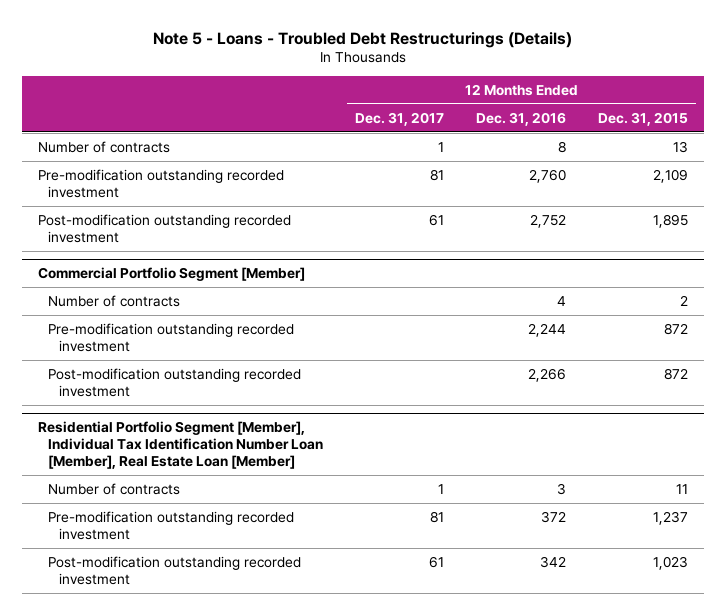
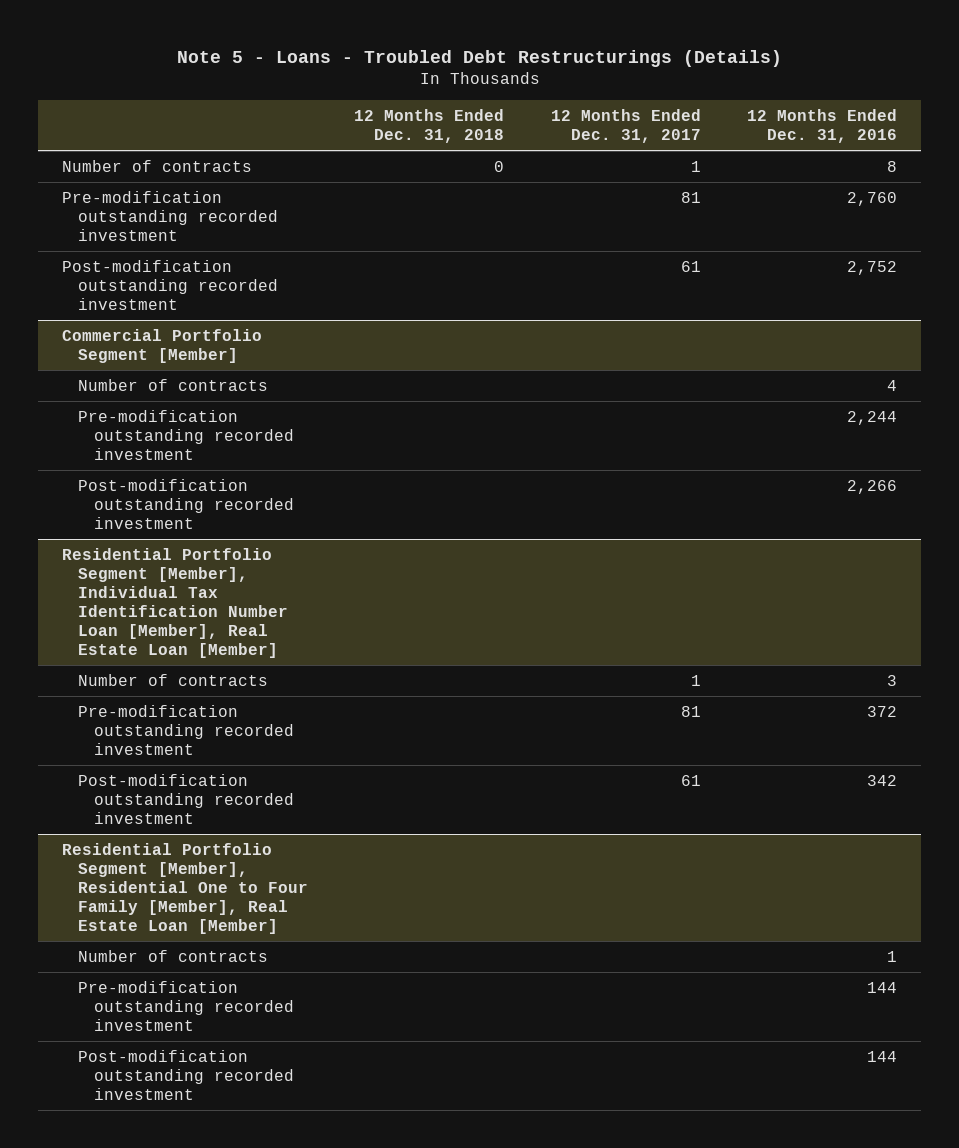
- | 12 Months Ended Dec. 31, 2017 | 12 Months Ended Dec. 31, 2016 | 12 Months Ended Dec. 31, 2015
+ | 12 Months Ended Dec. 31, 2018 | 12 Months Ended Dec. 31, 2017 | 12 Months Ended Dec. 31, 2016
+ Residential Portfolio Segment [Member], Residential One to Four Family [Member], Real Estate Loan [Member]
+ Number of contracts | | | 1
+ Pre-modification outstanding recorded investment | | | 144
+ Post-modification outstanding recorded investment | | | 144

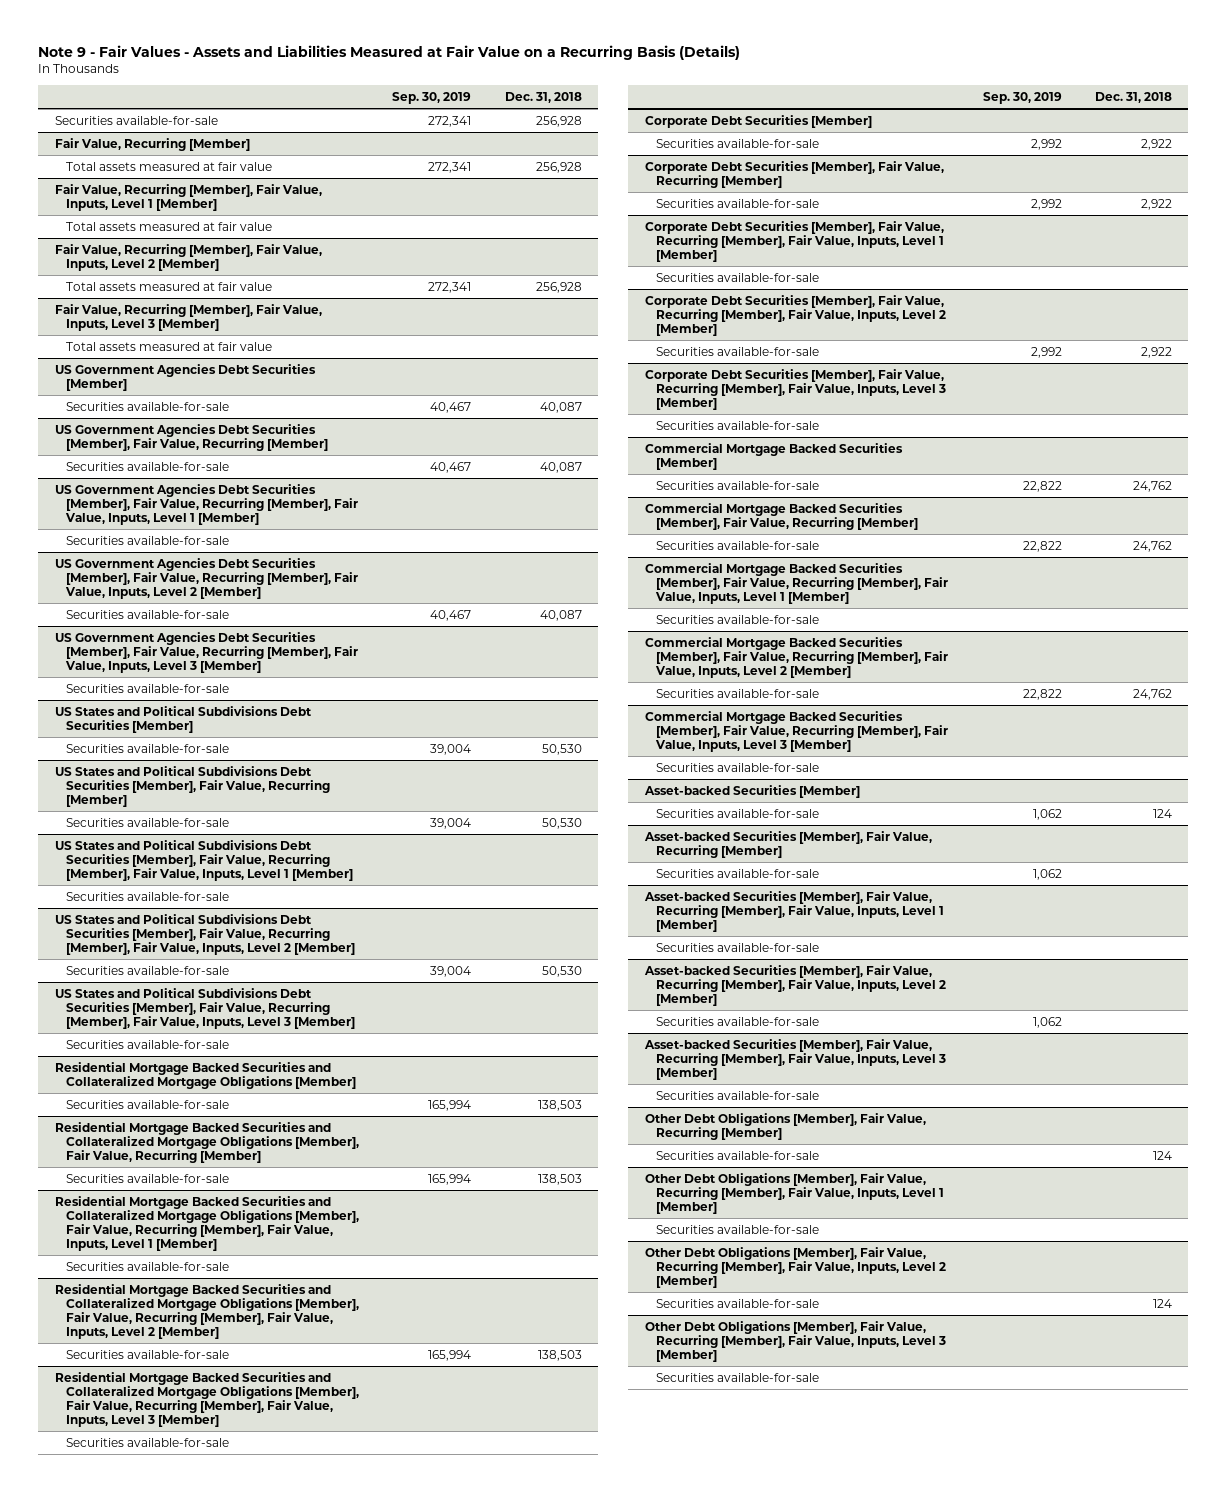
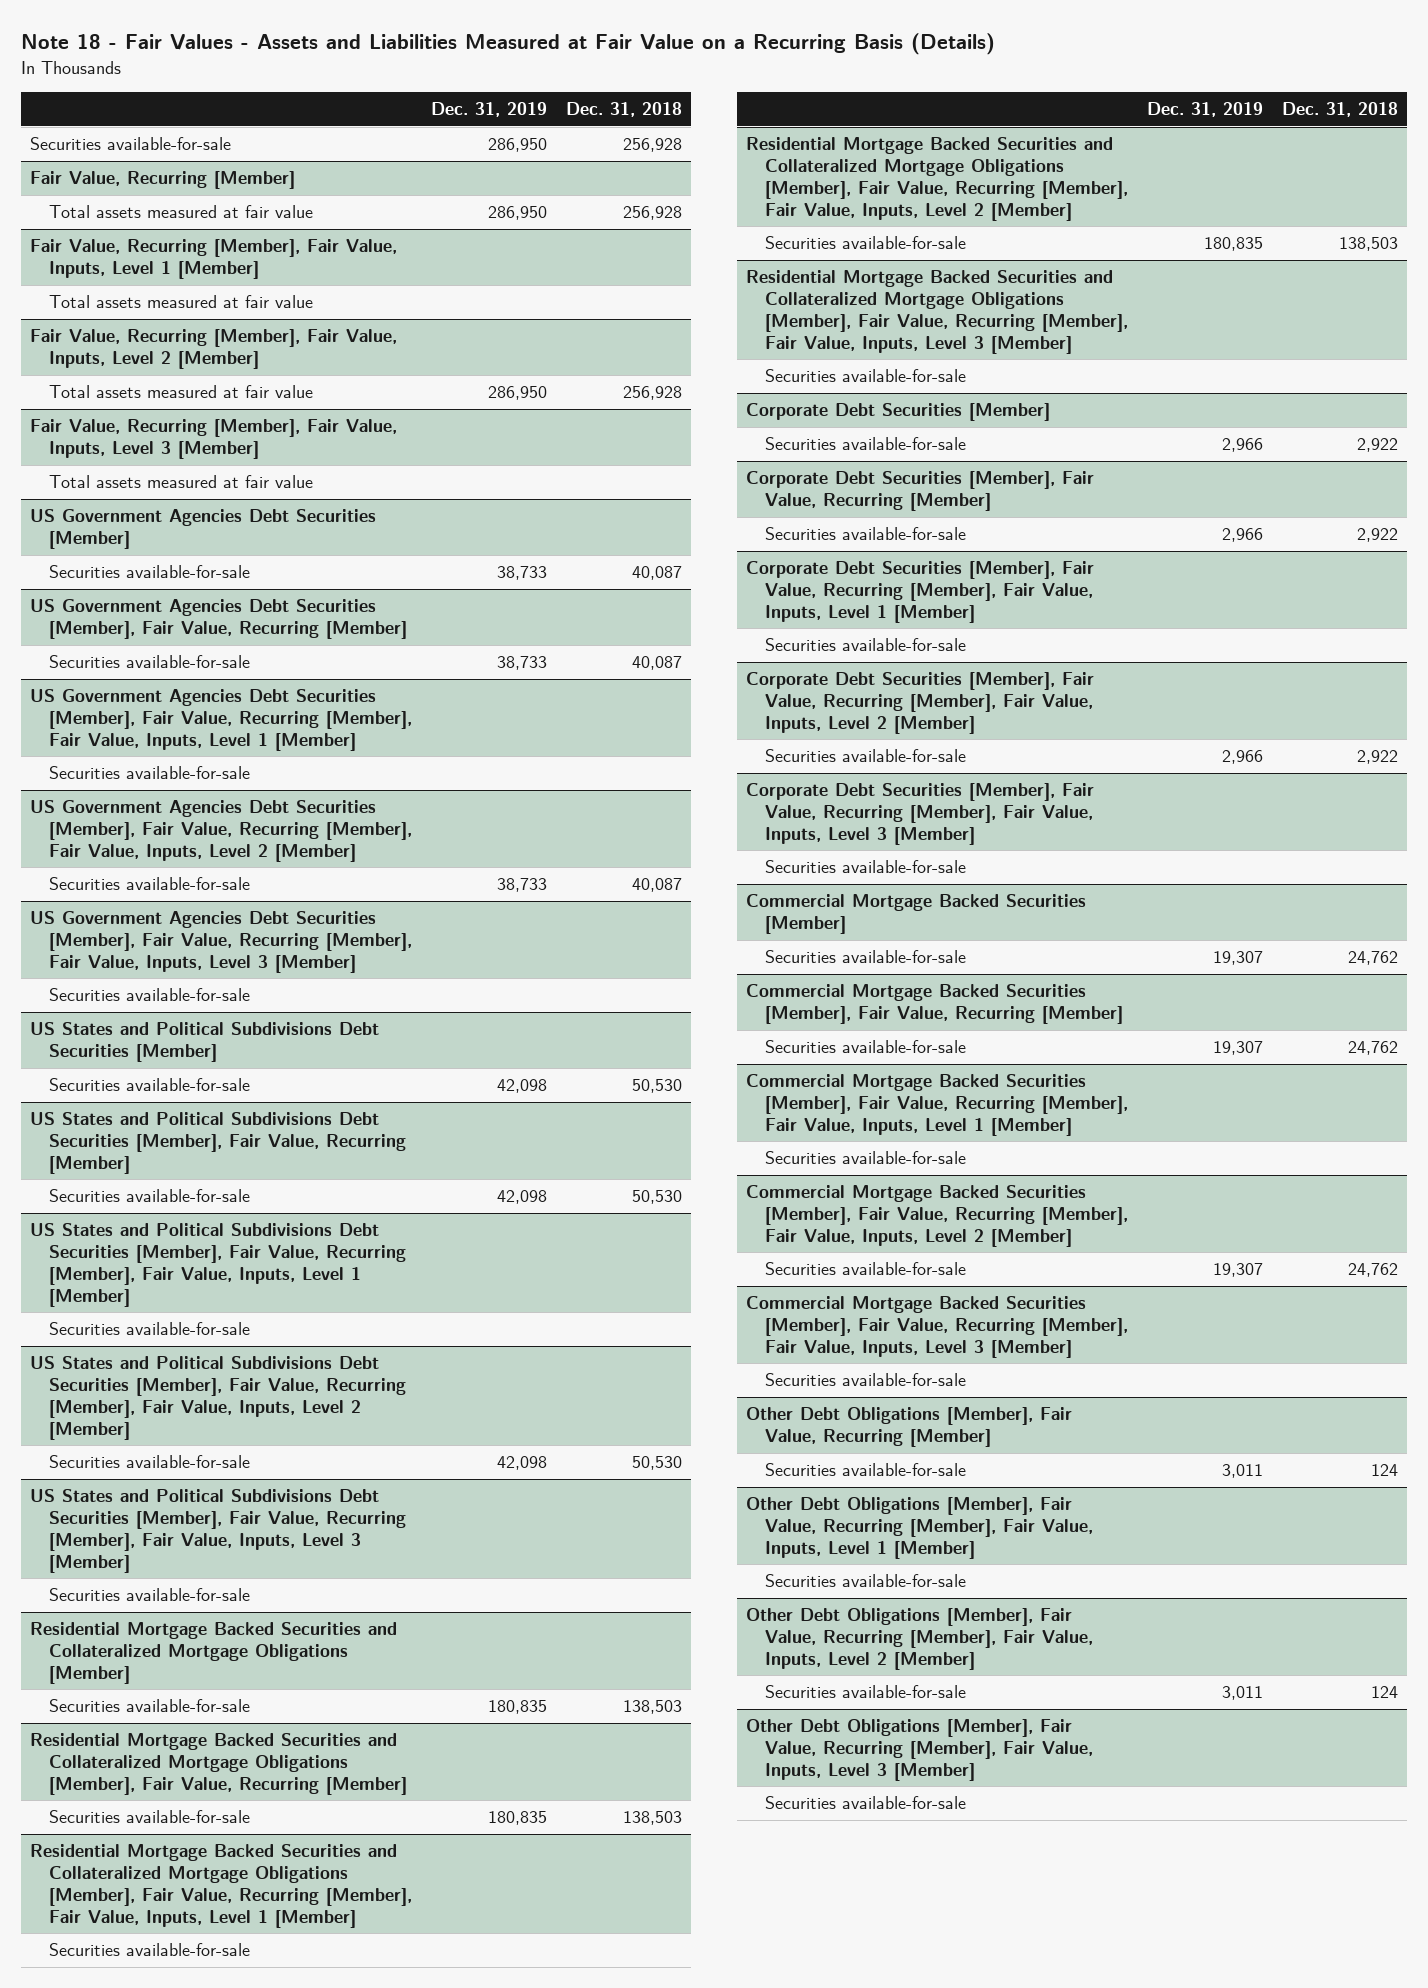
- Note 9 - Fair Values - Assets and Liabilities Measured at Fair Value on a Recurring Basis (Details)
+ Note 18 - Fair Values - Assets and Liabilities Measured at Fair Value on a Recurring Basis (Details)
- | Sep. 30, 2019 | Dec. 31, 2018
+ | Dec. 31, 2019 | Dec. 31, 2018
- Asset-backed Securities [Member]
- Securities available-for-sale | 1,062 | 124
- Asset-backed Securities [Member], Fair Value, Recurring [Member]
- Securities available-for-sale | 1,062 |
- Asset-backed Securities [Member], Fair Value, Recurring [Member], Fair Value, Inputs, Level 1 [Member]
- Securities available-for-sale
- Asset-backed Securities [Member], Fair Value, Recurring [Member], Fair Value, Inputs, Level 2 [Member]
- Securities available-for-sale | 1,062 |
- Asset-backed Securities [Member], Fair Value, Recurring [Member], Fair Value, Inputs, Level 3 [Member]
- Securities available-for-sale

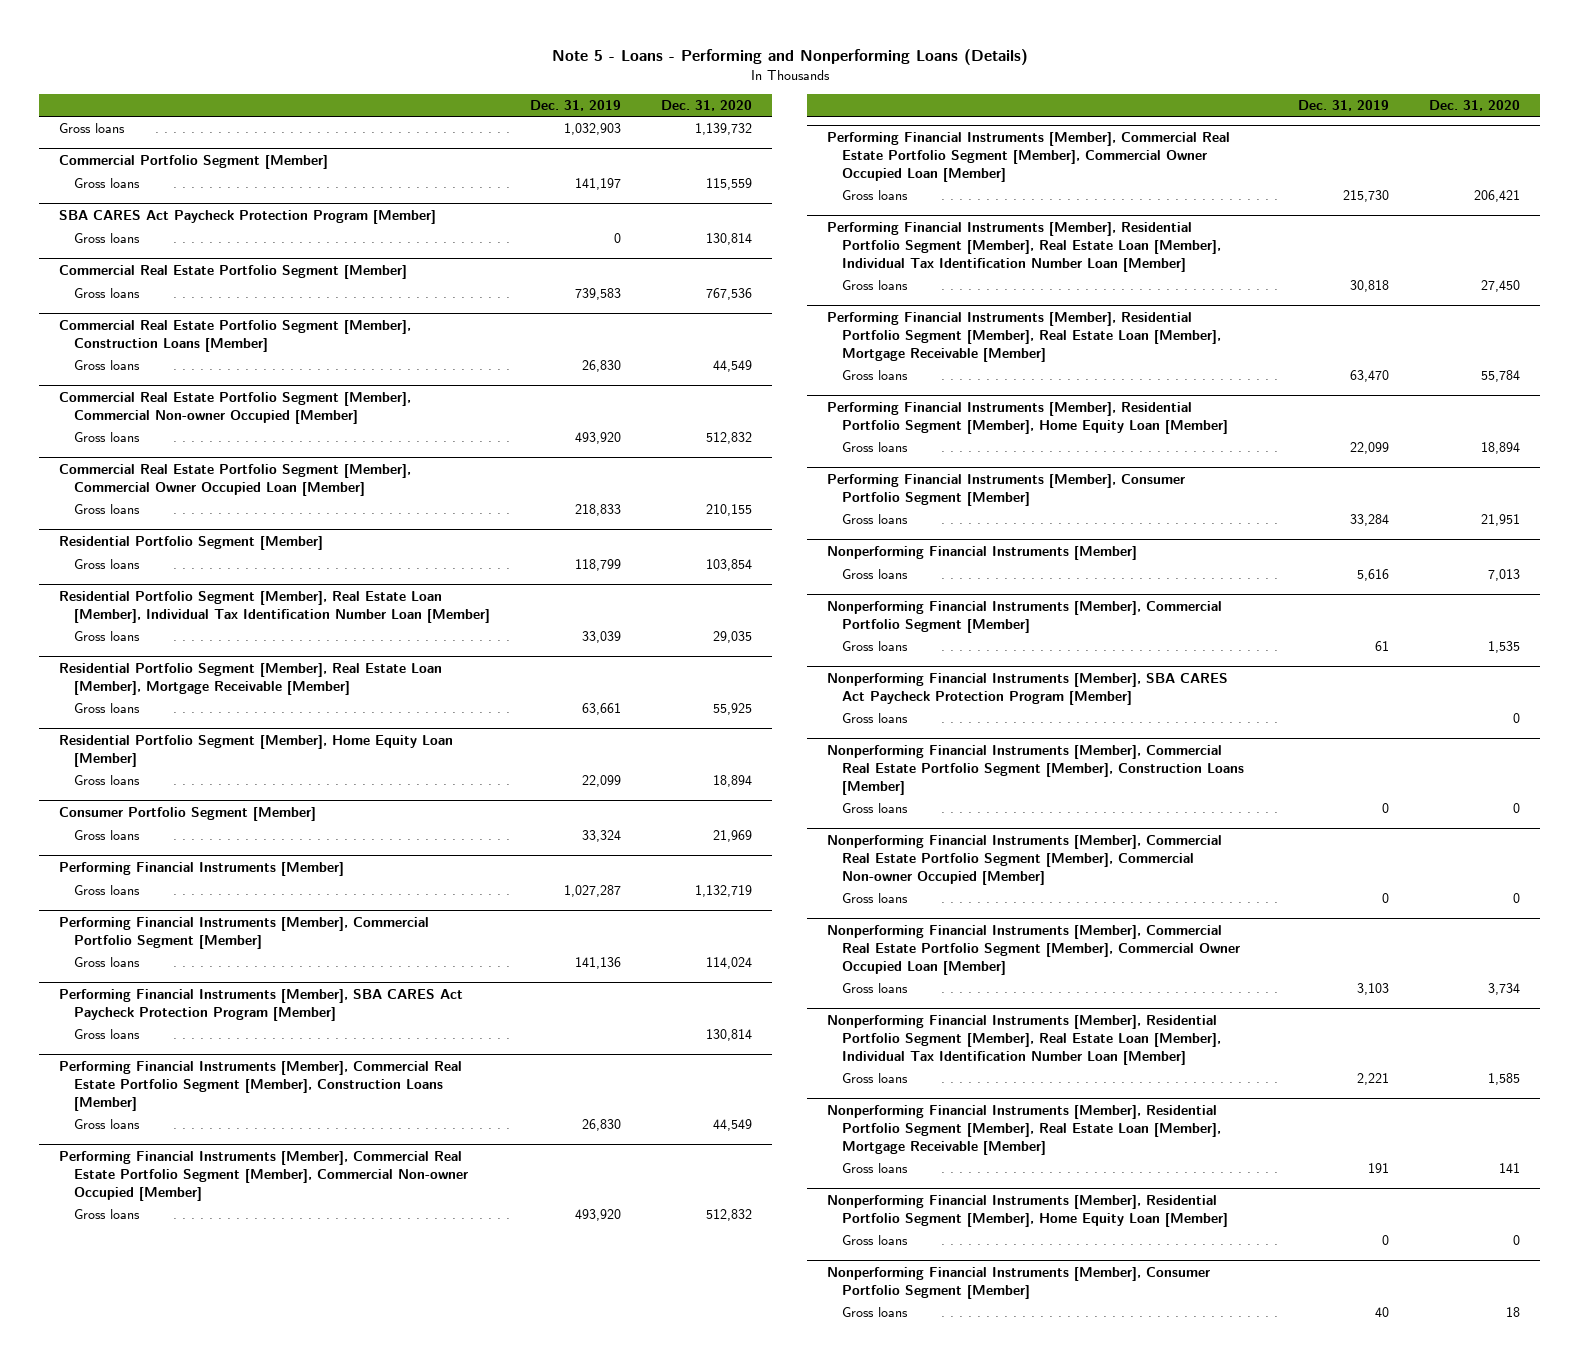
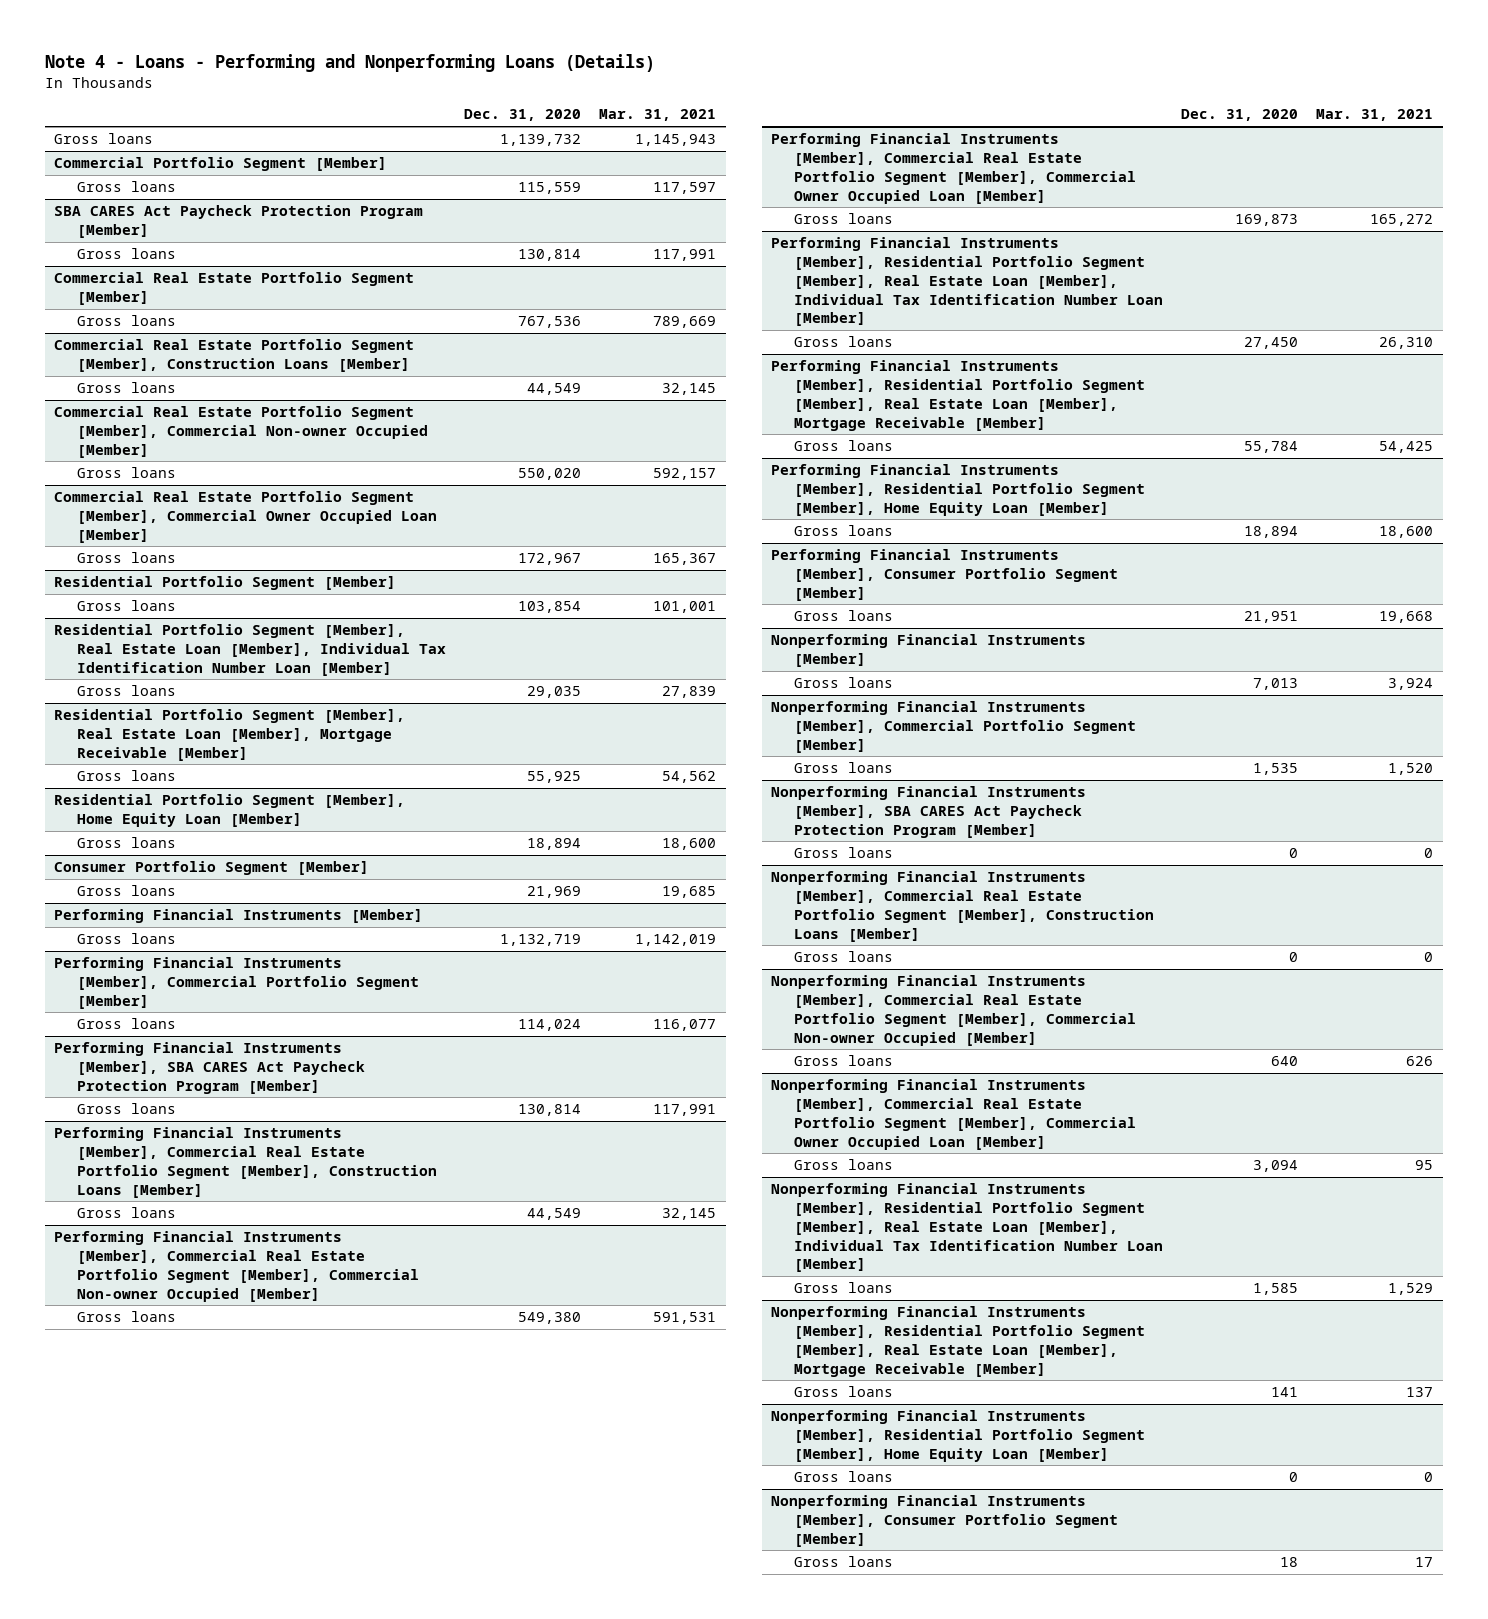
- Note 5 - Loans - Performing and Nonperforming Loans (Details)
+ Note 4 - Loans - Performing and Nonperforming Loans (Details)
- | Dec. 31, 2019 | Dec. 31, 2020
+ | Dec. 31, 2020 | Mar. 31, 2021
@ Commercial Real Estate Portfolio Segment [Member], Commercial Non-owner Occupied [Member]
- Gross loans | 493,920 | 512,832
+ Gross loans | 550,020 | 592,157
@ Commercial Real Estate Portfolio Segment [Member], Commercial Owner Occupied Loan [Member]
- Gross loans | 218,833 | 210,155
+ Gross loans | 172,967 | 165,367
@ Performing Financial Instruments [Member], Commercial Real Estate Portfolio Segment [Member], Commercial Non-owner Occupied [Member]
- Gross loans | 493,920 | 512,832
+ Gross loans | 549,380 | 591,531
@ Performing Financial Instruments [Member], Commercial Real Estate Portfolio Segment [Member], Commercial Owner Occupied Loan [Member]
- Gross loans | 215,730 | 206,421
+ Gross loans | 169,873 | 165,272
@ Nonperforming Financial Instruments [Member], Commercial Real Estate Portfolio Segment [Member], Commercial Non-owner Occupied [Member]
- Gross loans | 0 | 0
+ Gross loans | 640 | 626
@ Nonperforming Financial Instruments [Member], Commercial Real Estate Portfolio Segment [Member], Commercial Owner Occupied Loan [Member]
- Gross loans | 3,103 | 3,734
+ Gross loans | 3,094 | 95

